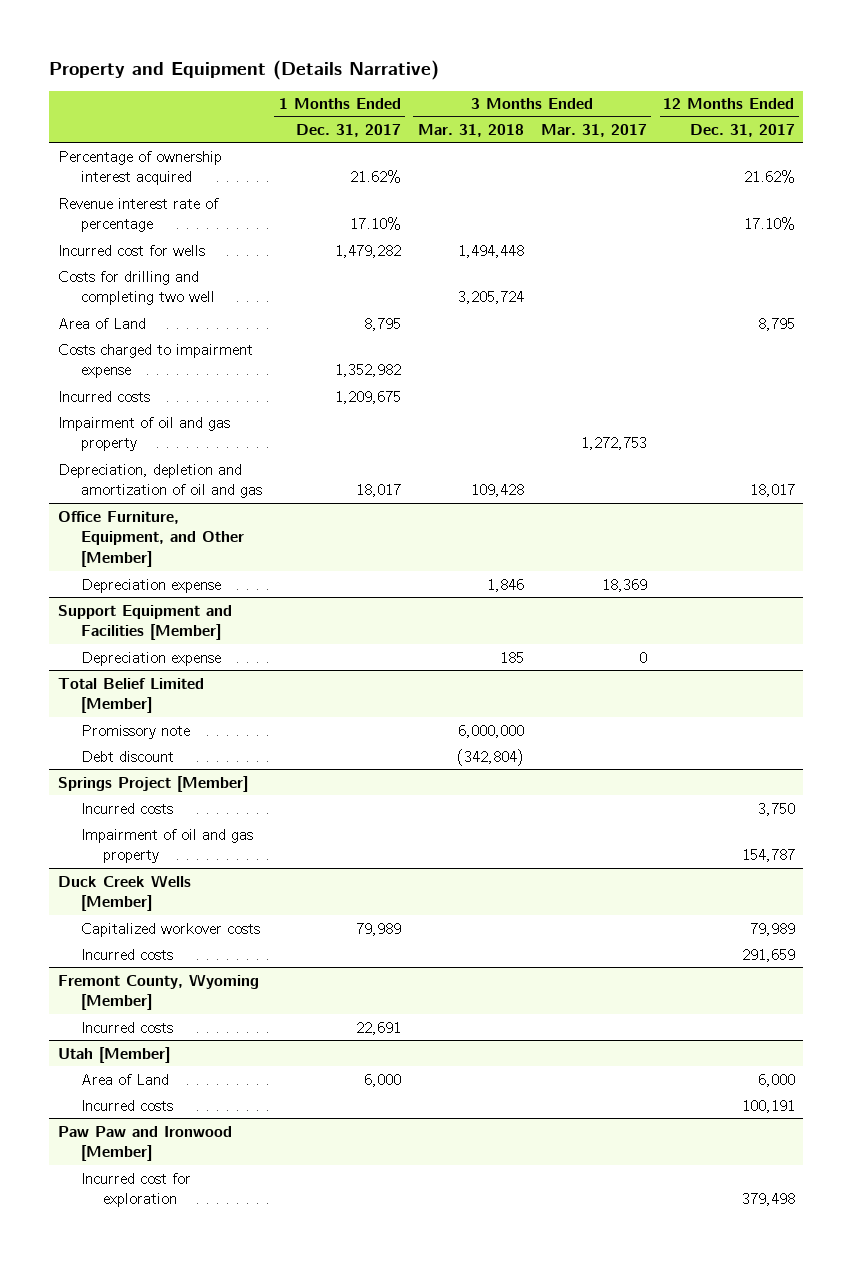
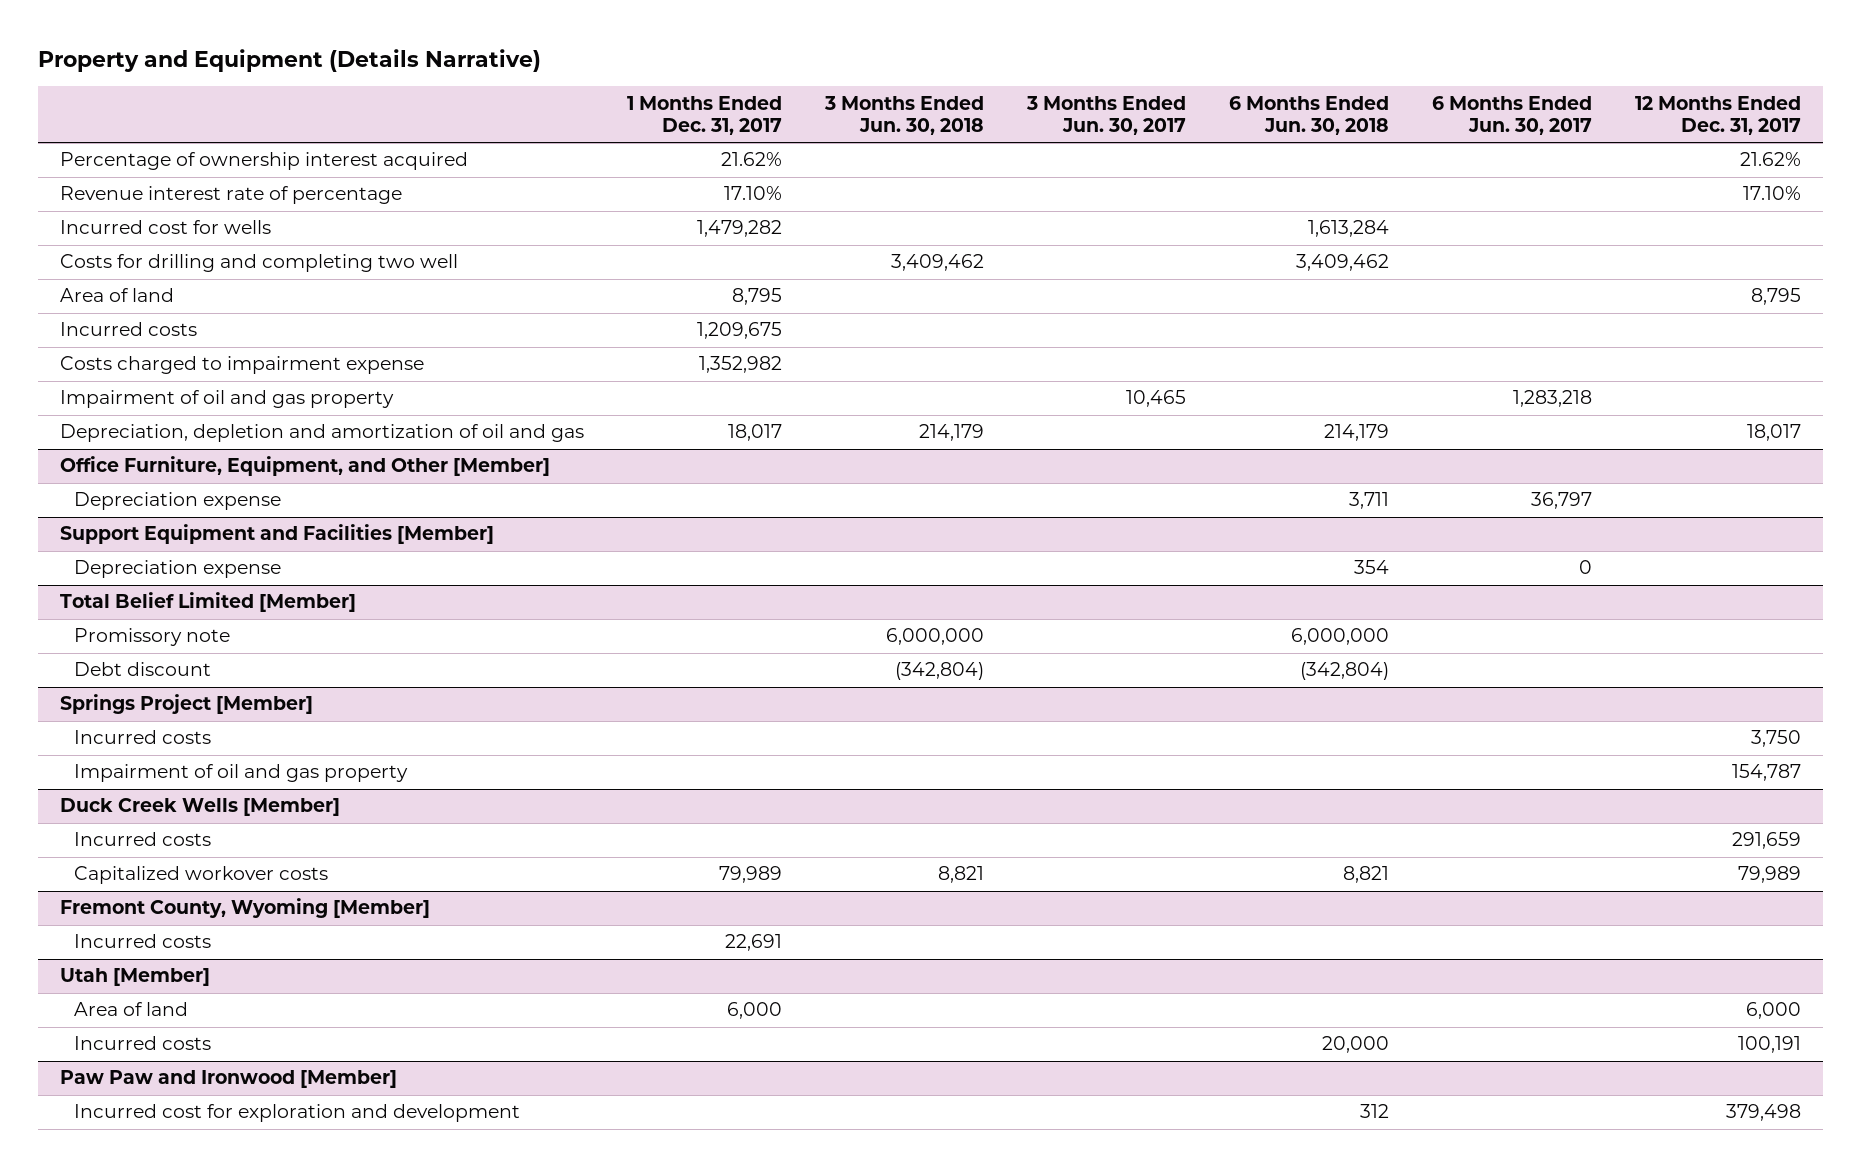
- | 1 Months Ended Dec. 31, 2017 | 3 Months Ended Mar. 31, 2018 | 3 Months Ended Mar. 31, 2017 | 12 Months Ended Dec. 31, 2017
+ | 1 Months Ended Dec. 31, 2017 | 3 Months Ended Jun. 30, 2018 | 3 Months Ended Jun. 30, 2017 | 6 Months Ended Jun. 30, 2018 | 6 Months Ended Jun. 30, 2017 | 12 Months Ended Dec. 31, 2017
- Area of Land | 8,795 | | | 8,795
+ Area of land | 8,795 | | | | | 8,795
moved down: Costs charged to impairment expense | 1,352,982 | | | | |
@ Duck Creek Wells [Member]
moved down: Capitalized workover costs | 79,989 | 8,821 | | 8,821 | | 79,989
@ Utah [Member]
- Area of Land | 6,000 | | | 6,000
+ Area of land | 6,000 | | | | | 6,000
@ Paw Paw and Ironwood [Member]
- Incurred cost for exploration | | | | 379,498
+ Incurred cost for exploration and development | | | | 312 | | 379,498

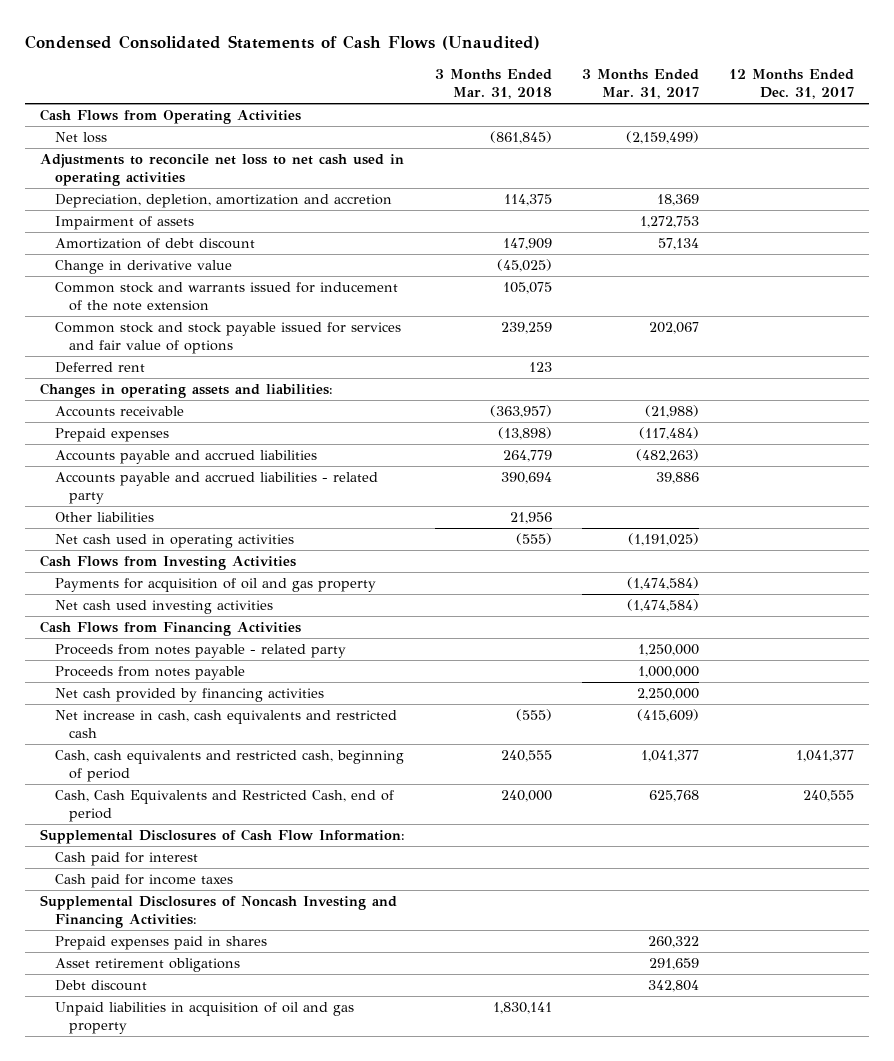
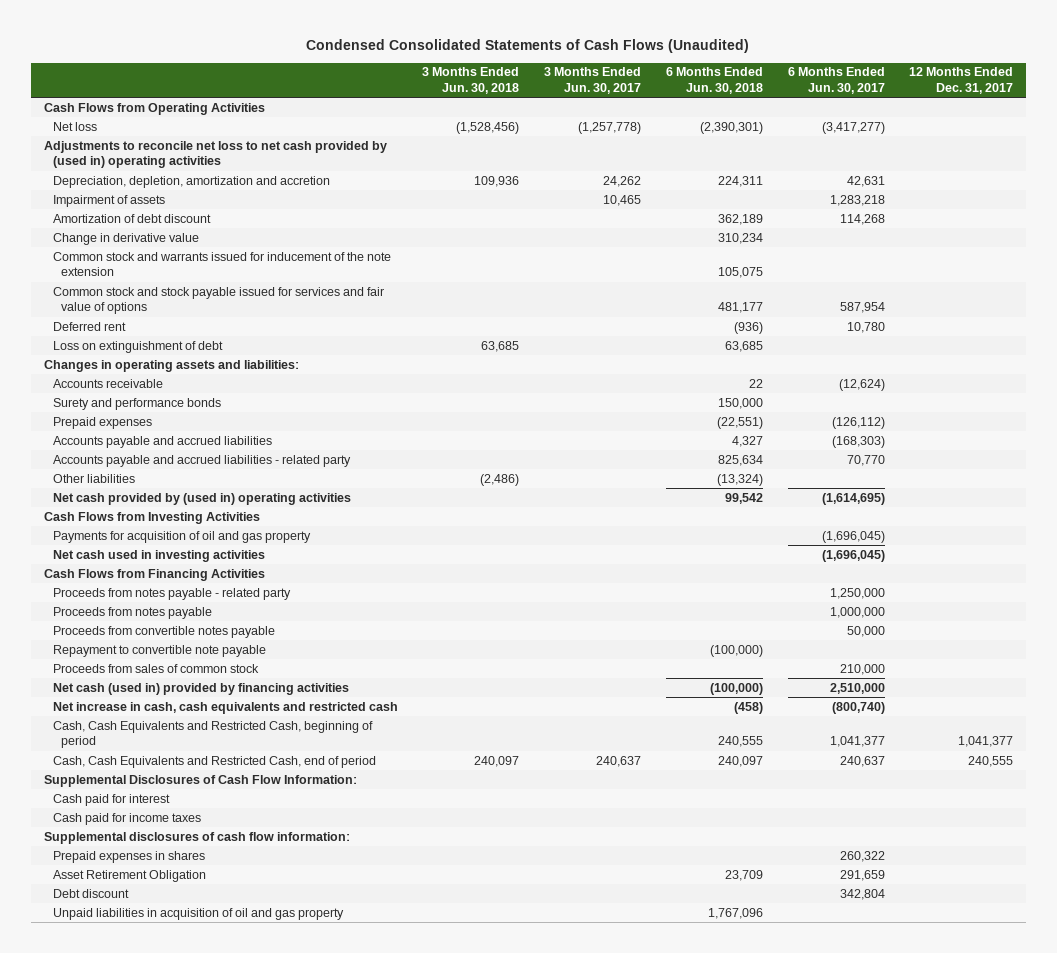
- | 3 Months Ended Mar. 31, 2018 | 3 Months Ended Mar. 31, 2017 | 12 Months Ended Dec. 31, 2017
+ | 3 Months Ended Jun. 30, 2018 | 3 Months Ended Jun. 30, 2017 | 6 Months Ended Jun. 30, 2018 | 6 Months Ended Jun. 30, 2017 | 12 Months Ended Dec. 31, 2017
- Adjustments to reconcile net loss to net cash used in operating activities
+ Adjustments to reconcile net loss to net cash provided by (used in) operating activities
+ Loss on extinguishment of debt | 63,685 | | 63,685 | |
+ Surety and performance bonds | | | 150,000 | |
- Net cash used in operating activities | (555) | (1,191,025) |
+ Net cash provided by (used in) operating activities | | | 99,542 | (1,614,695) |
- Net cash used investing activities | | (1,474,584) |
+ Net cash used in investing activities | | | | (1,696,045) |
- Net cash provided by financing activities | | 2,250,000 |
+ Proceeds from convertible notes payable | | | | 50,000 |
+ Repayment to convertible note payable | | | (100,000) | |
+ Proceeds from sales of common stock | | | | 210,000 |
+ Net cash (used in) provided by financing activities | | | (100,000) | 2,510,000 |
- Cash, cash equivalents and restricted cash, beginning of period | 240,555 | 1,041,377 | 1,041,377
+ Cash, Cash Equivalents and Restricted Cash, beginning of period | | | 240,555 | 1,041,377 | 1,041,377
- Supplemental Disclosures of Noncash Investing and Financing Activities:
- Prepaid expenses paid in shares | | 260,322 |
- Asset retirement obligations | | 291,659 |
+ Supplemental disclosures of cash flow information:
+ Prepaid expenses in shares | | | | 260,322 |
+ Asset Retirement Obligation | | | 23,709 | 291,659 |

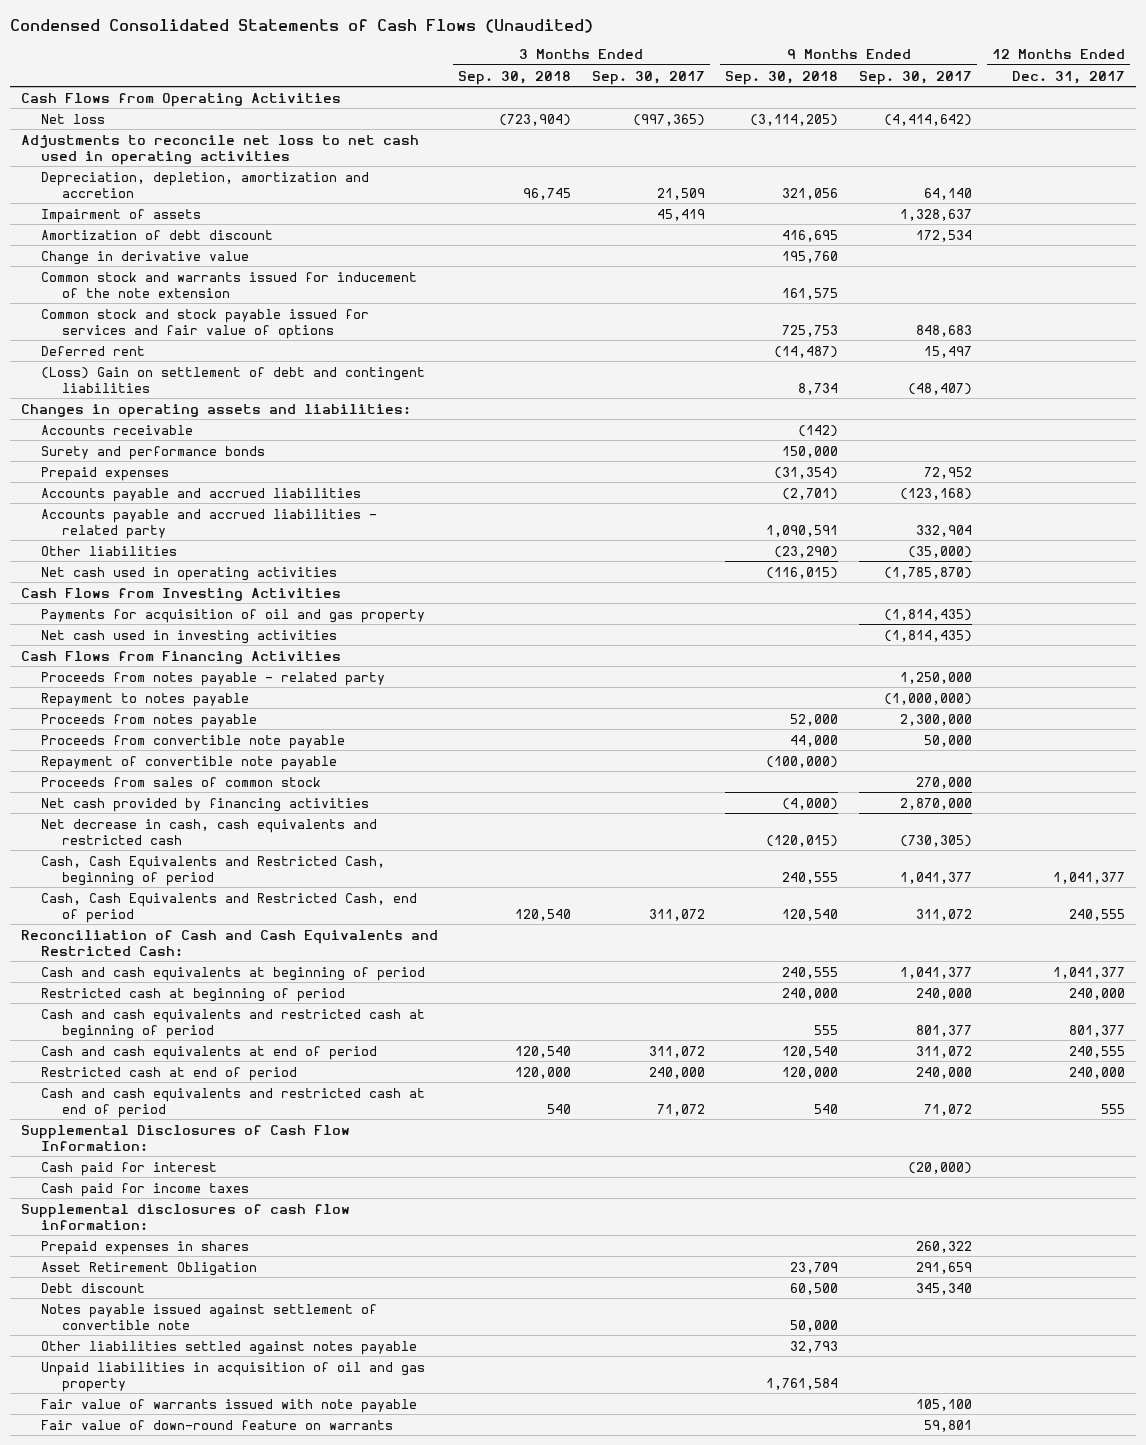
- | 3 Months Ended Jun. 30, 2018 | 3 Months Ended Jun. 30, 2017 | 6 Months Ended Jun. 30, 2018 | 6 Months Ended Jun. 30, 2017 | 12 Months Ended Dec. 31, 2017
+ | 3 Months Ended Sep. 30, 2018 | 3 Months Ended Sep. 30, 2017 | 9 Months Ended Sep. 30, 2018 | 9 Months Ended Sep. 30, 2017 | 12 Months Ended Dec. 31, 2017
- Adjustments to reconcile net loss to net cash provided by (used in) operating activities
+ Adjustments to reconcile net loss to net cash used in operating activities
- Loss on extinguishment of debt | 63,685 | | 63,685 | |
+ (Loss) Gain on settlement of debt and contingent liabilities | | | 8,734 | (48,407) |
- Net cash provided by (used in) operating activities | | | 99,542 | (1,614,695) |
+ Net cash used in operating activities | | | (116,015) | (1,785,870) |
+ Repayment to notes payable | | | | (1,000,000) |
- Proceeds from convertible notes payable | | | | 50,000 |
- Repayment to convertible note payable | | | (100,000) | |
+ Proceeds from convertible note payable | | | 44,000 | 50,000 |
+ Repayment of convertible note payable | | | (100,000) | |
- Net cash (used in) provided by financing activities | | | (100,000) | 2,510,000 |
- Net increase in cash, cash equivalents and restricted cash | | | (458) | (800,740) |
+ Net cash provided by financing activities | | | (4,000) | 2,870,000 |
+ Net decrease in cash, cash equivalents and restricted cash | | | (120,015) | (730,305) |
+ Reconciliation of Cash and Cash Equivalents and Restricted Cash:
+ Cash and cash equivalents at beginning of period | | | 240,555 | 1,041,377 | 1,041,377
+ Restricted cash at beginning of period | | | 240,000 | 240,000 | 240,000
+ Cash and cash equivalents and restricted cash at beginning of period | | | 555 | 801,377 | 801,377
+ Cash and cash equivalents at end of period | 120,540 | 311,072 | 120,540 | 311,072 | 240,555
+ Restricted cash at end of period | 120,000 | 240,000 | 120,000 | 240,000 | 240,000
+ Cash and cash equivalents and restricted cash at end of period | 540 | 71,072 | 540 | 71,072 | 555
+ Notes payable issued against settlement of convertible note | | | 50,000 | |
+ Other liabilities settled against notes payable | | | 32,793 | |
+ Fair value of warrants issued with note payable | | | | 105,100 |
+ Fair value of down-round feature on warrants | | | | 59,801 |

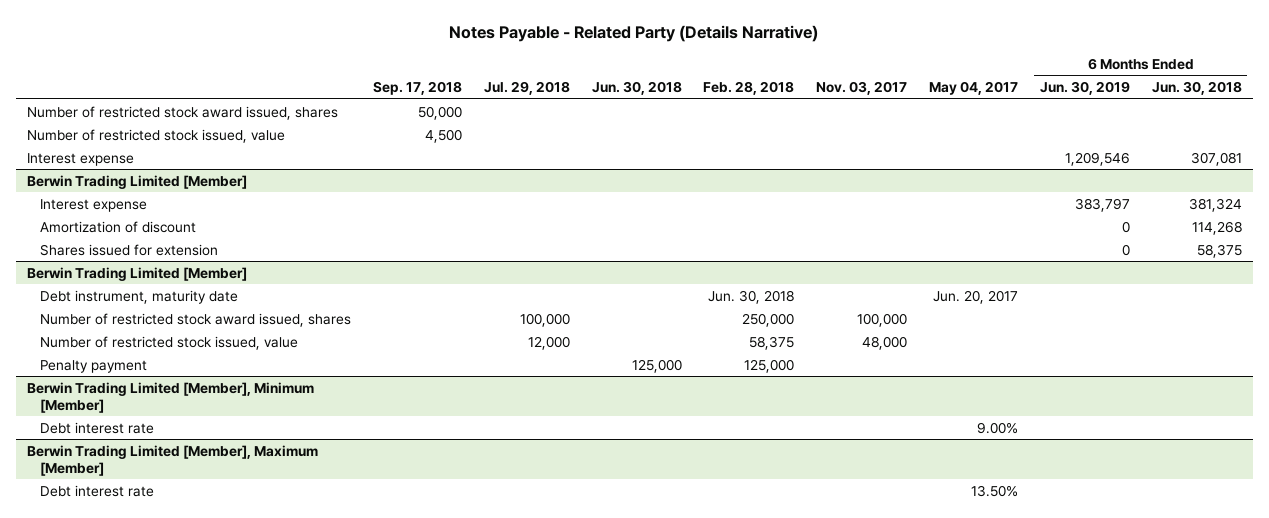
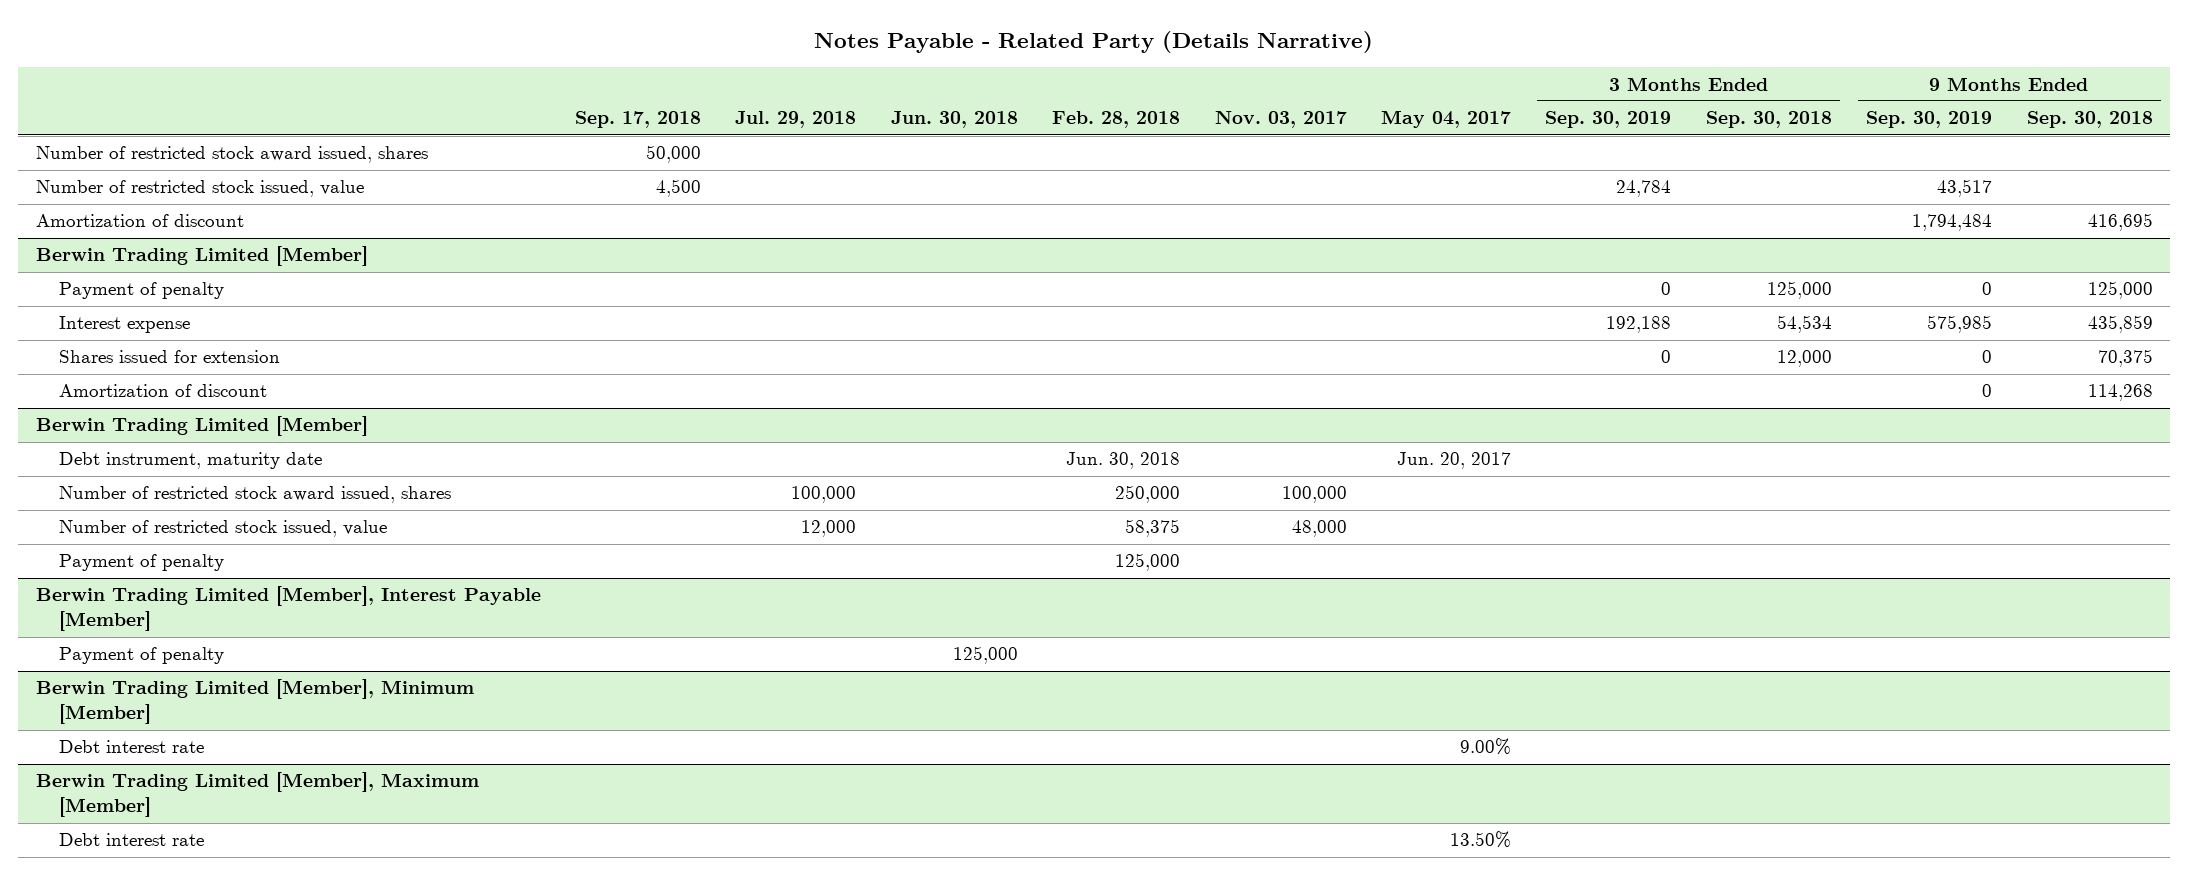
- | Sep. 17, 2018 | Jul. 29, 2018 | Jun. 30, 2018 | Feb. 28, 2018 | Nov. 03, 2017 | May 04, 2017 | 6 Months Ended Jun. 30, 2019 | 6 Months Ended Jun. 30, 2018
+ | Sep. 17, 2018 | Jul. 29, 2018 | Jun. 30, 2018 | Feb. 28, 2018 | Nov. 03, 2017 | May 04, 2017 | 3 Months Ended Sep. 30, 2019 | 3 Months Ended Sep. 30, 2018 | 9 Months Ended Sep. 30, 2019 | 9 Months Ended Sep. 30, 2018
- Interest expense | | | | | | | 1,209,546 | 307,081
+ Amortization of discount | | | | | | | | | 1,794,484 | 416,695
@ Berwin Trading Limited [Member]
+ Payment of penalty | | | | | | | 0 | 125,000 | 0 | 125,000
moved down: Amortization of discount | | | | | | | | | 0 | 114,268
- Penalty payment | | | 125,000 | 125,000 | | | |
+ Payment of penalty | | | | 125,000 | | | | | |
+ Berwin Trading Limited [Member], Interest Payable [Member]
+ Payment of penalty | | | 125,000 | | | | | | |

